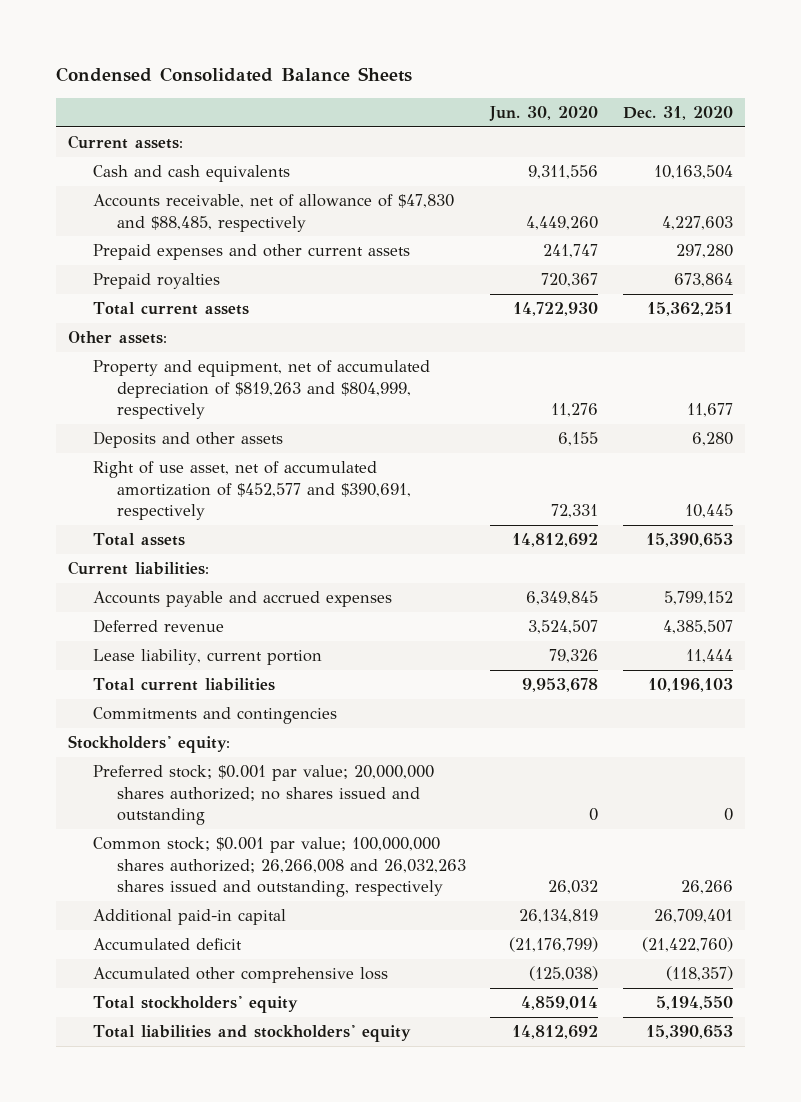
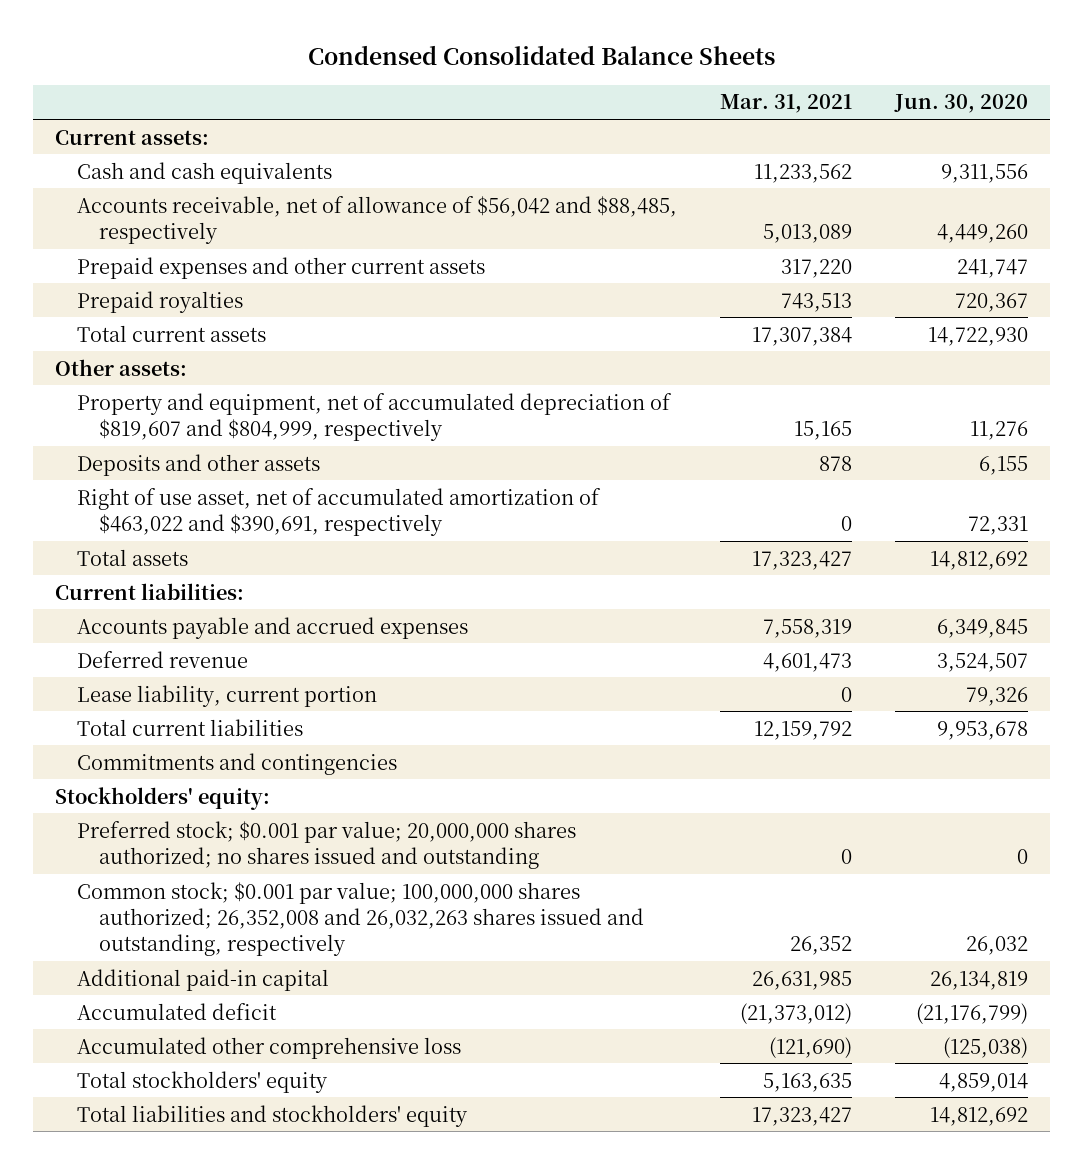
- | Jun. 30, 2020 | Dec. 31, 2020
+ | Mar. 31, 2021 | Jun. 30, 2020
- Accounts receivable, net of allowance of $47,830 and $88,485, respectively | 4,449,260 | 4,227,603
+ Accounts receivable, net of allowance of $56,042 and $88,485, respectively | 5,013,089 | 4,449,260
- Property and equipment, net of accumulated depreciation of $819,263 and $804,999, respectively | 11,276 | 11,677
+ Property and equipment, net of accumulated depreciation of $819,607 and $804,999, respectively | 15,165 | 11,276
- Right of use asset, net of accumulated amortization of $452,577 and $390,691, respectively | 72,331 | 10,445
+ Right of use asset, net of accumulated amortization of $463,022 and $390,691, respectively | 0 | 72,331
- Common stock; $0.001 par value; 100,000,000 shares authorized; 26,266,008 and 26,032,263 shares issued and outstanding, respectively | 26,032 | 26,266
+ Common stock; $0.001 par value; 100,000,000 shares authorized; 26,352,008 and 26,032,263 shares issued and outstanding, respectively | 26,352 | 26,032

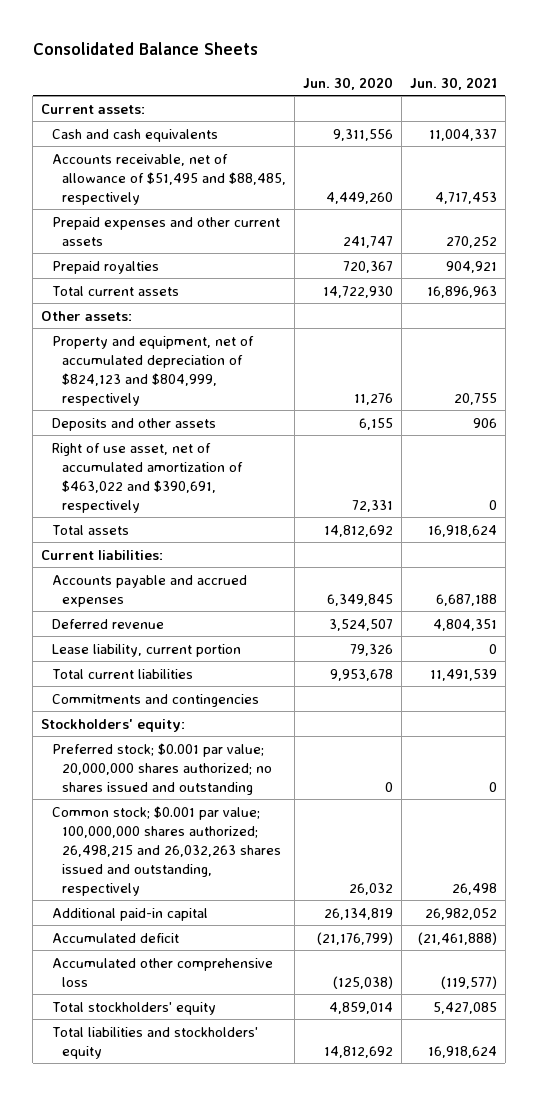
- Condensed Consolidated Balance Sheets
+ Consolidated Balance Sheets
- | Mar. 31, 2021 | Jun. 30, 2020
+ | Jun. 30, 2020 | Jun. 30, 2021
- Accounts receivable, net of allowance of $56,042 and $88,485, respectively | 5,013,089 | 4,449,260
+ Accounts receivable, net of allowance of $51,495 and $88,485, respectively | 4,449,260 | 4,717,453
- Property and equipment, net of accumulated depreciation of $819,607 and $804,999, respectively | 15,165 | 11,276
+ Property and equipment, net of accumulated depreciation of $824,123 and $804,999, respectively | 11,276 | 20,755
- Common stock; $0.001 par value; 100,000,000 shares authorized; 26,352,008 and 26,032,263 shares issued and outstanding, respectively | 26,352 | 26,032
+ Common stock; $0.001 par value; 100,000,000 shares authorized; 26,498,215 and 26,032,263 shares issued and outstanding, respectively | 26,032 | 26,498

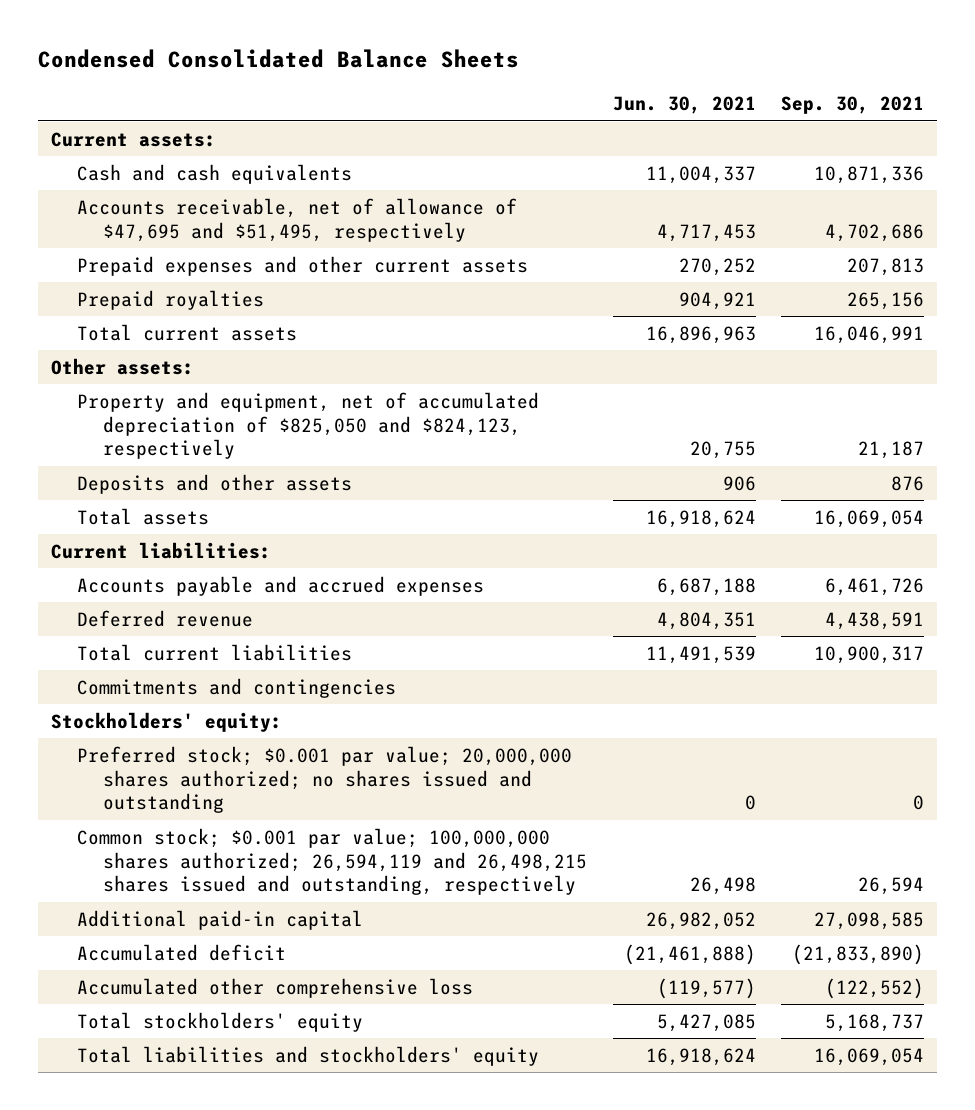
- Consolidated Balance Sheets
+ Condensed Consolidated Balance Sheets
- | Jun. 30, 2020 | Jun. 30, 2021
+ | Jun. 30, 2021 | Sep. 30, 2021
- Accounts receivable, net of allowance of $51,495 and $88,485, respectively | 4,449,260 | 4,717,453
+ Accounts receivable, net of allowance of $47,695 and $51,495, respectively | 4,717,453 | 4,702,686
- Property and equipment, net of accumulated depreciation of $824,123 and $804,999, respectively | 11,276 | 20,755
+ Property and equipment, net of accumulated depreciation of $825,050 and $824,123, respectively | 20,755 | 21,187
- Right of use asset, net of accumulated amortization of $463,022 and $390,691, respectively | 72,331 | 0
- Lease liability, current portion | 79,326 | 0
- Common stock; $0.001 par value; 100,000,000 shares authorized; 26,498,215 and 26,032,263 shares issued and outstanding, respectively | 26,032 | 26,498
+ Common stock; $0.001 par value; 100,000,000 shares authorized; 26,594,119 and 26,498,215 shares issued and outstanding, respectively | 26,498 | 26,594

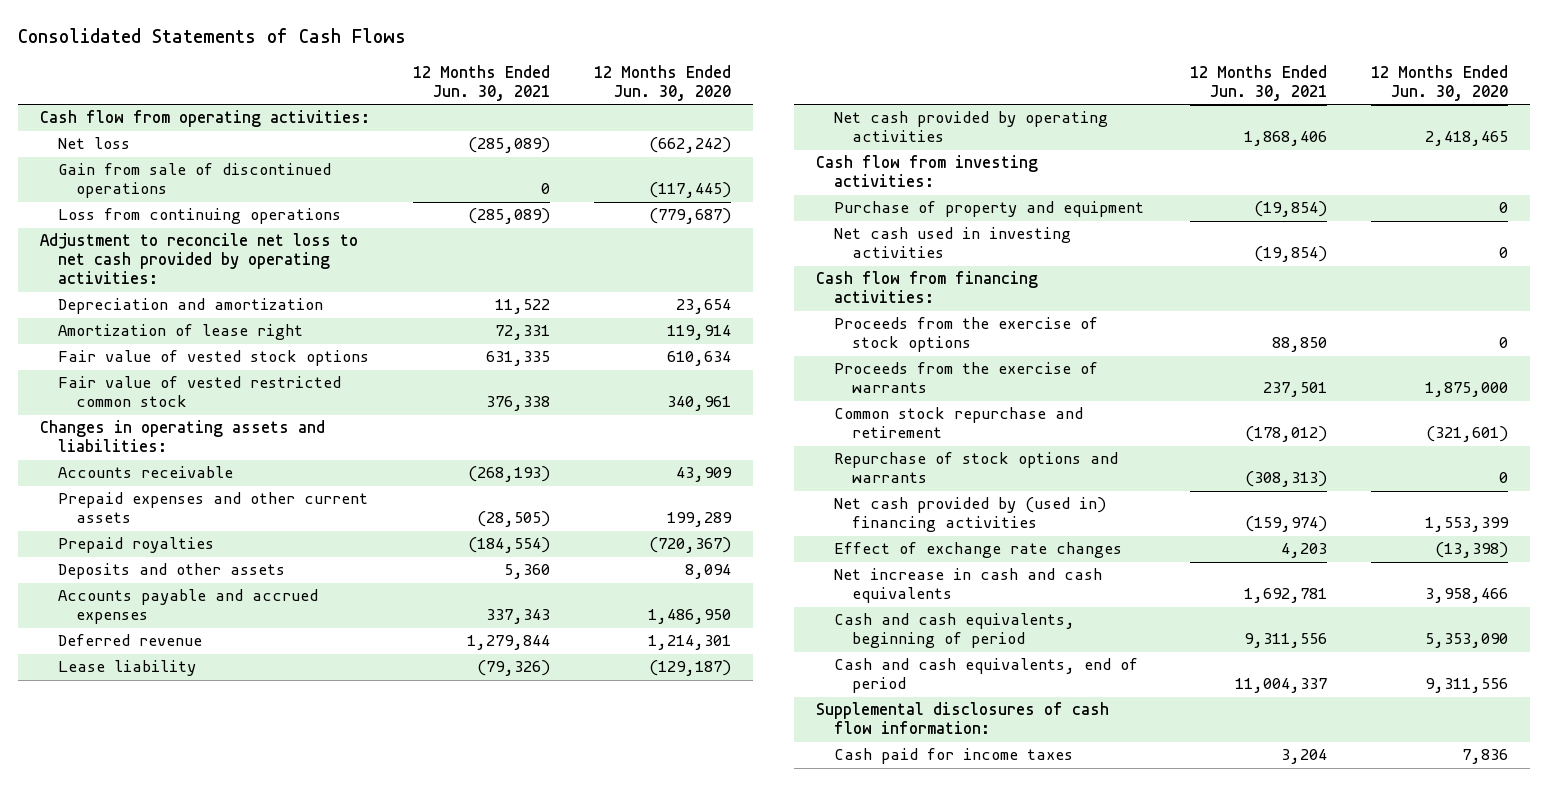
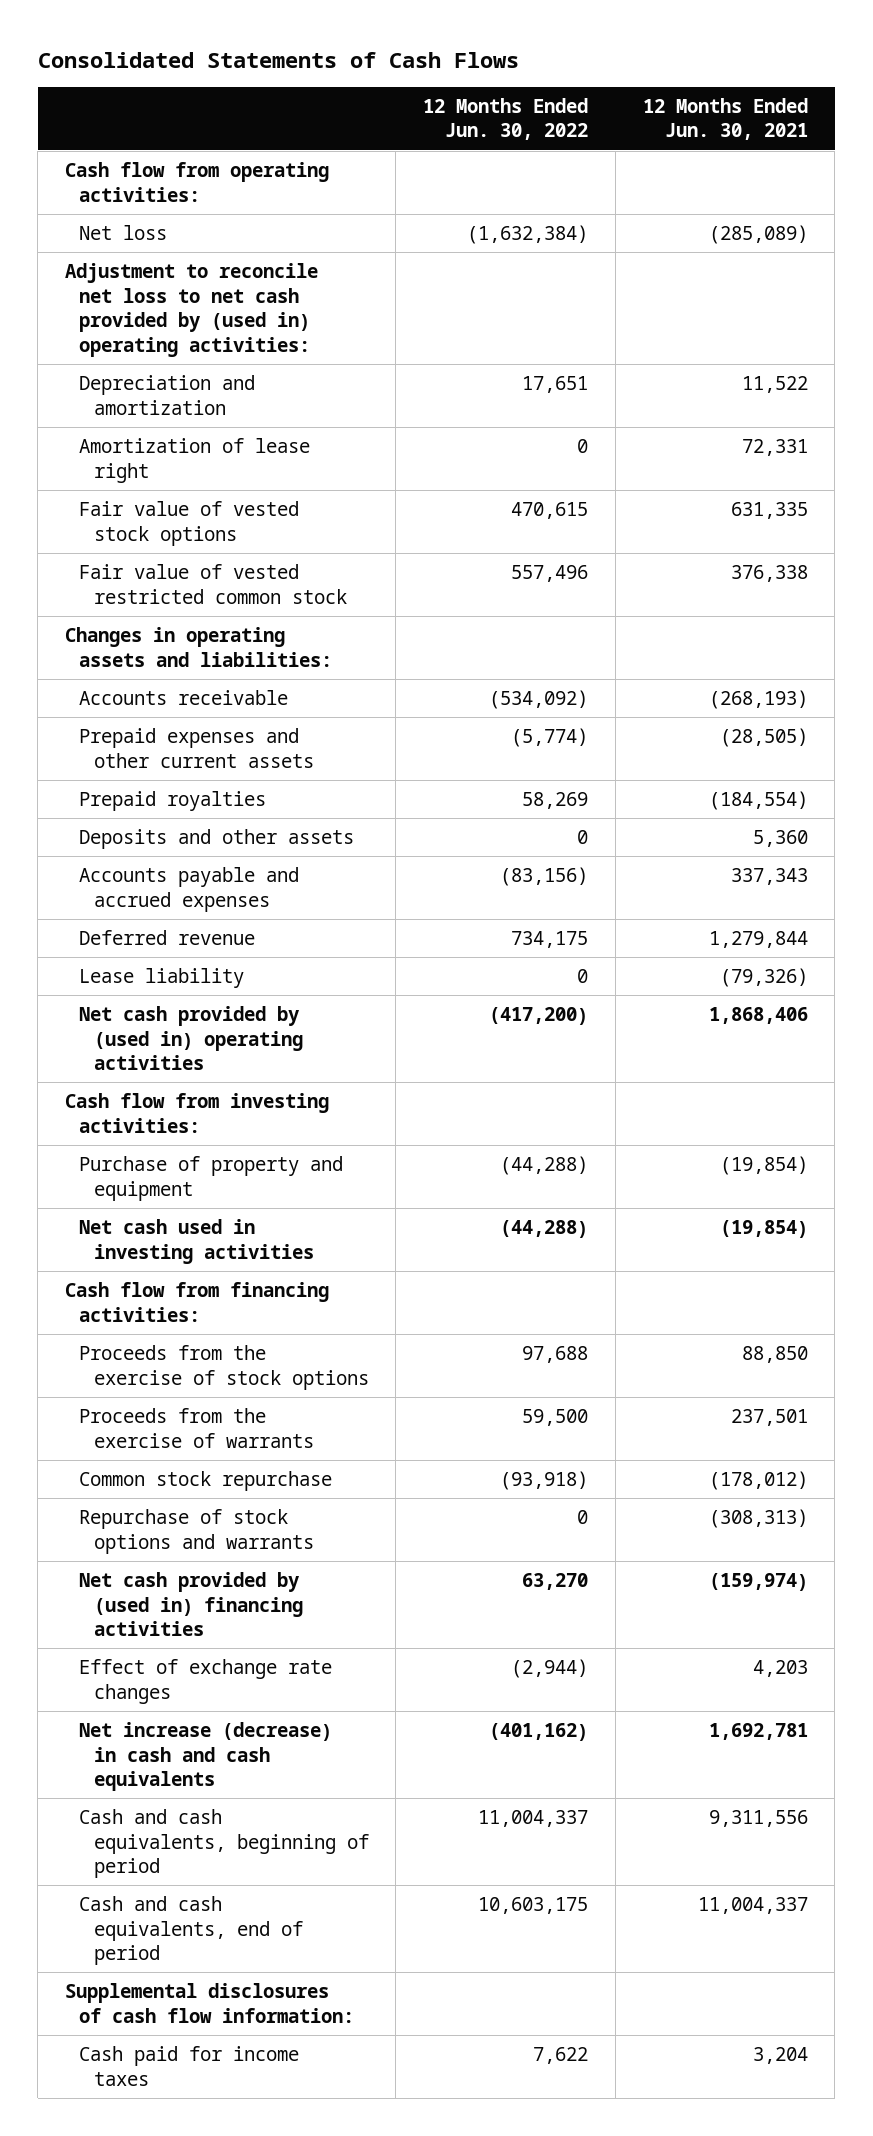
- | 12 Months Ended Jun. 30, 2021 | 12 Months Ended Jun. 30, 2020
+ | 12 Months Ended Jun. 30, 2022 | 12 Months Ended Jun. 30, 2021
- Gain from sale of discontinued operations | 0 | (117,445)
- Loss from continuing operations | (285,089) | (779,687)
- Adjustment to reconcile net loss to net cash provided by operating activities:
+ Adjustment to reconcile net loss to net cash provided by (used in) operating activities:
- Net cash provided by operating activities | 1,868,406 | 2,418,465
+ Net cash provided by (used in) operating activities | (417,200) | 1,868,406
- Common stock repurchase and retirement | (178,012) | (321,601)
+ Common stock repurchase | (93,918) | (178,012)
- Net increase in cash and cash equivalents | 1,692,781 | 3,958,466
+ Net increase (decrease) in cash and cash equivalents | (401,162) | 1,692,781

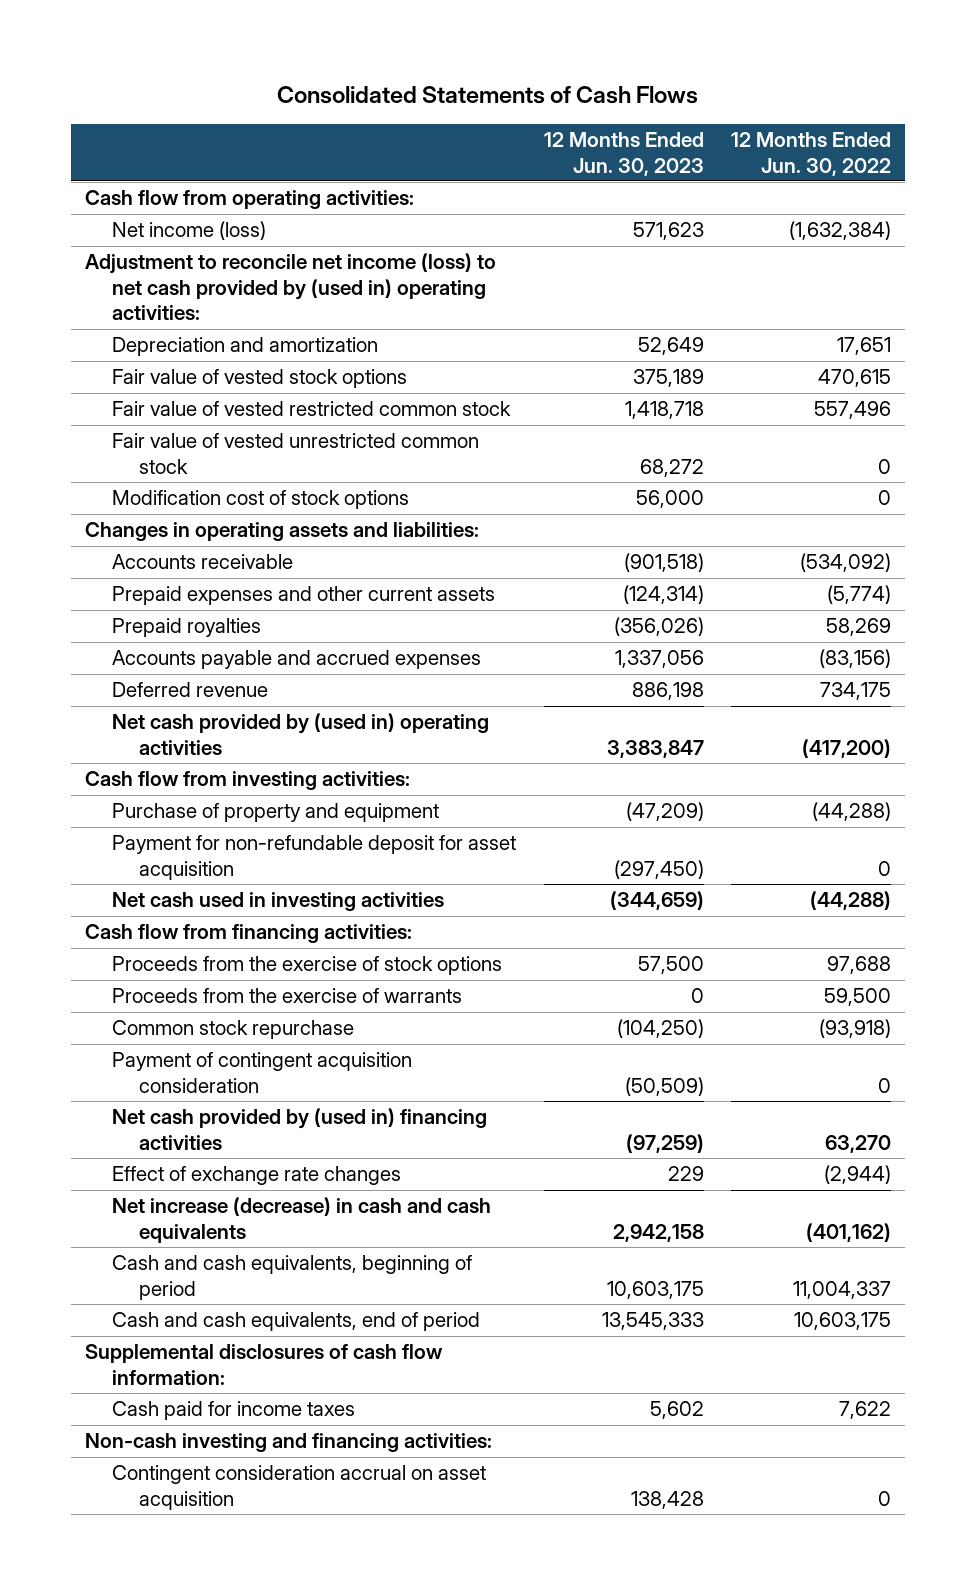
- | 12 Months Ended Jun. 30, 2022 | 12 Months Ended Jun. 30, 2021
+ | 12 Months Ended Jun. 30, 2023 | 12 Months Ended Jun. 30, 2022
- Net loss | (1,632,384) | (285,089)
- Adjustment to reconcile net loss to net cash provided by (used in) operating activities:
+ Net income (loss) | 571,623 | (1,632,384)
+ Adjustment to reconcile net income (loss) to net cash provided by (used in) operating activities:
- Amortization of lease right | 0 | 72,331
+ Fair value of vested unrestricted common stock | 68,272 | 0
+ Modification cost of stock options | 56,000 | 0
- Deposits and other assets | 0 | 5,360
- Lease liability | 0 | (79,326)
+ Payment for non-refundable deposit for asset acquisition | (297,450) | 0
- Repurchase of stock options and warrants | 0 | (308,313)
+ Payment of contingent acquisition consideration | (50,509) | 0
+ Non-cash investing and financing activities:
+ Contingent consideration accrual on asset acquisition | 138,428 | 0

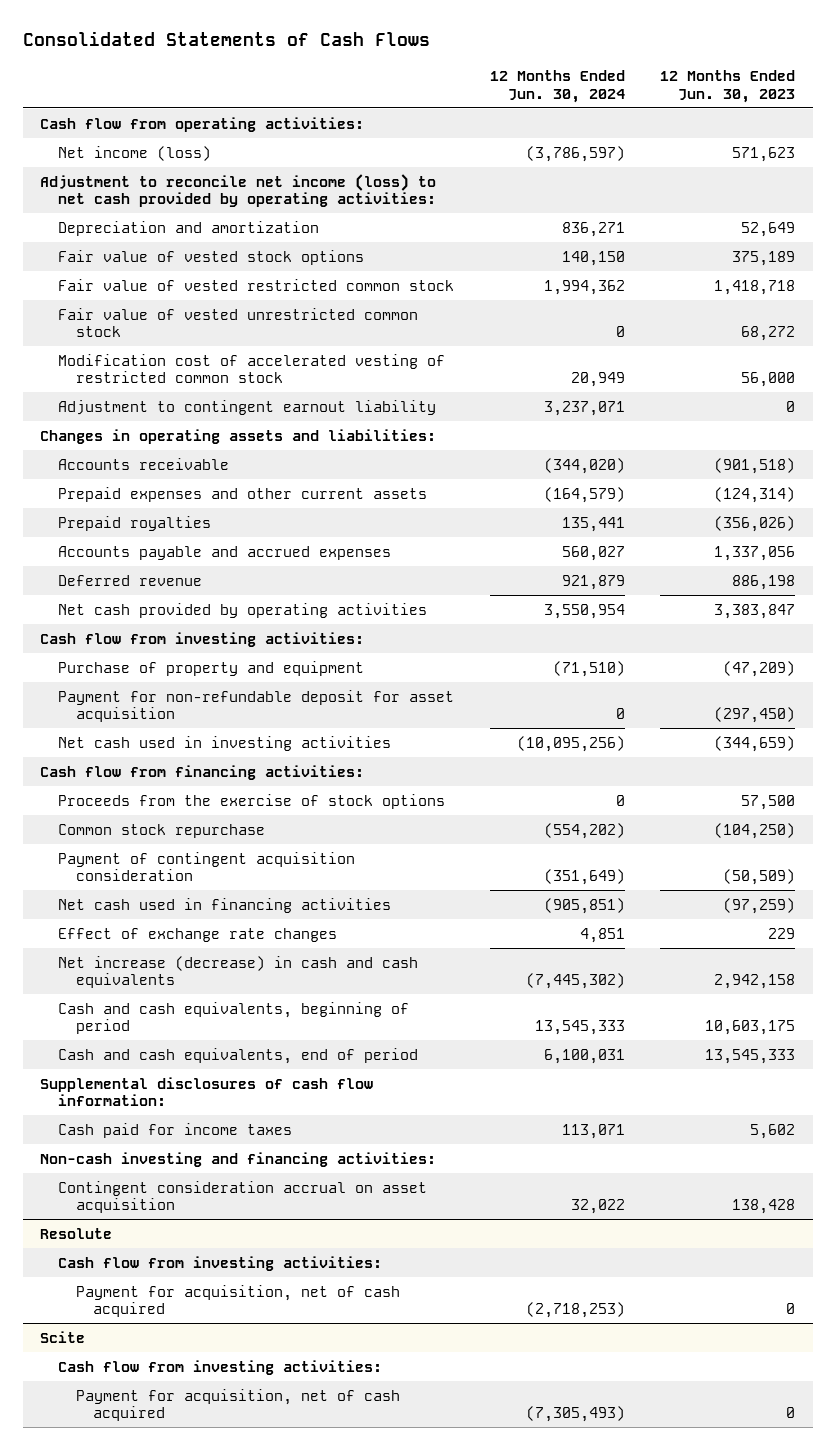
- | 12 Months Ended Jun. 30, 2023 | 12 Months Ended Jun. 30, 2022
+ | 12 Months Ended Jun. 30, 2024 | 12 Months Ended Jun. 30, 2023
- Adjustment to reconcile net income (loss) to net cash provided by (used in) operating activities:
+ Adjustment to reconcile net income (loss) to net cash provided by operating activities:
- Modification cost of stock options | 56,000 | 0
+ Modification cost of accelerated vesting of restricted common stock | 20,949 | 56,000
+ Adjustment to contingent earnout liability | 3,237,071 | 0
- Net cash provided by (used in) operating activities | 3,383,847 | (417,200)
+ Net cash provided by operating activities | 3,550,954 | 3,383,847
- Proceeds from the exercise of warrants | 0 | 59,500
- Net cash provided by (used in) financing activities | (97,259) | 63,270
+ Net cash used in financing activities | (905,851) | (97,259)
+ Resolute
+ Cash flow from investing activities:
+ Payment for acquisition, net of cash acquired | (2,718,253) | 0
+ Scite
+ Cash flow from investing activities:
+ Payment for acquisition, net of cash acquired | (7,305,493) | 0

